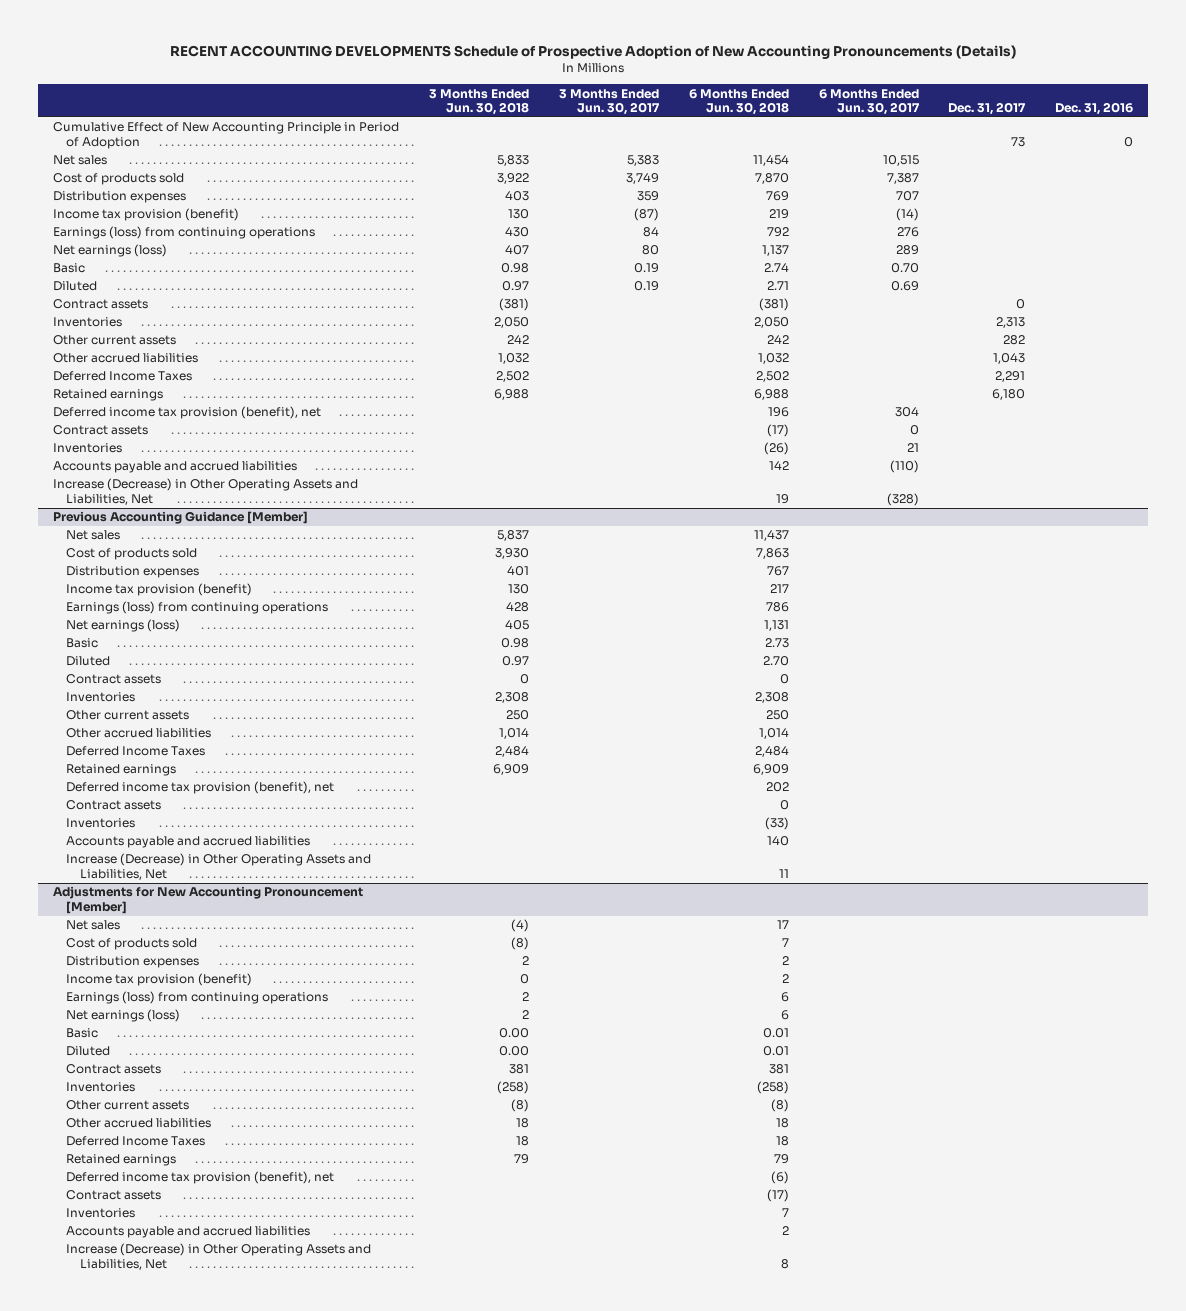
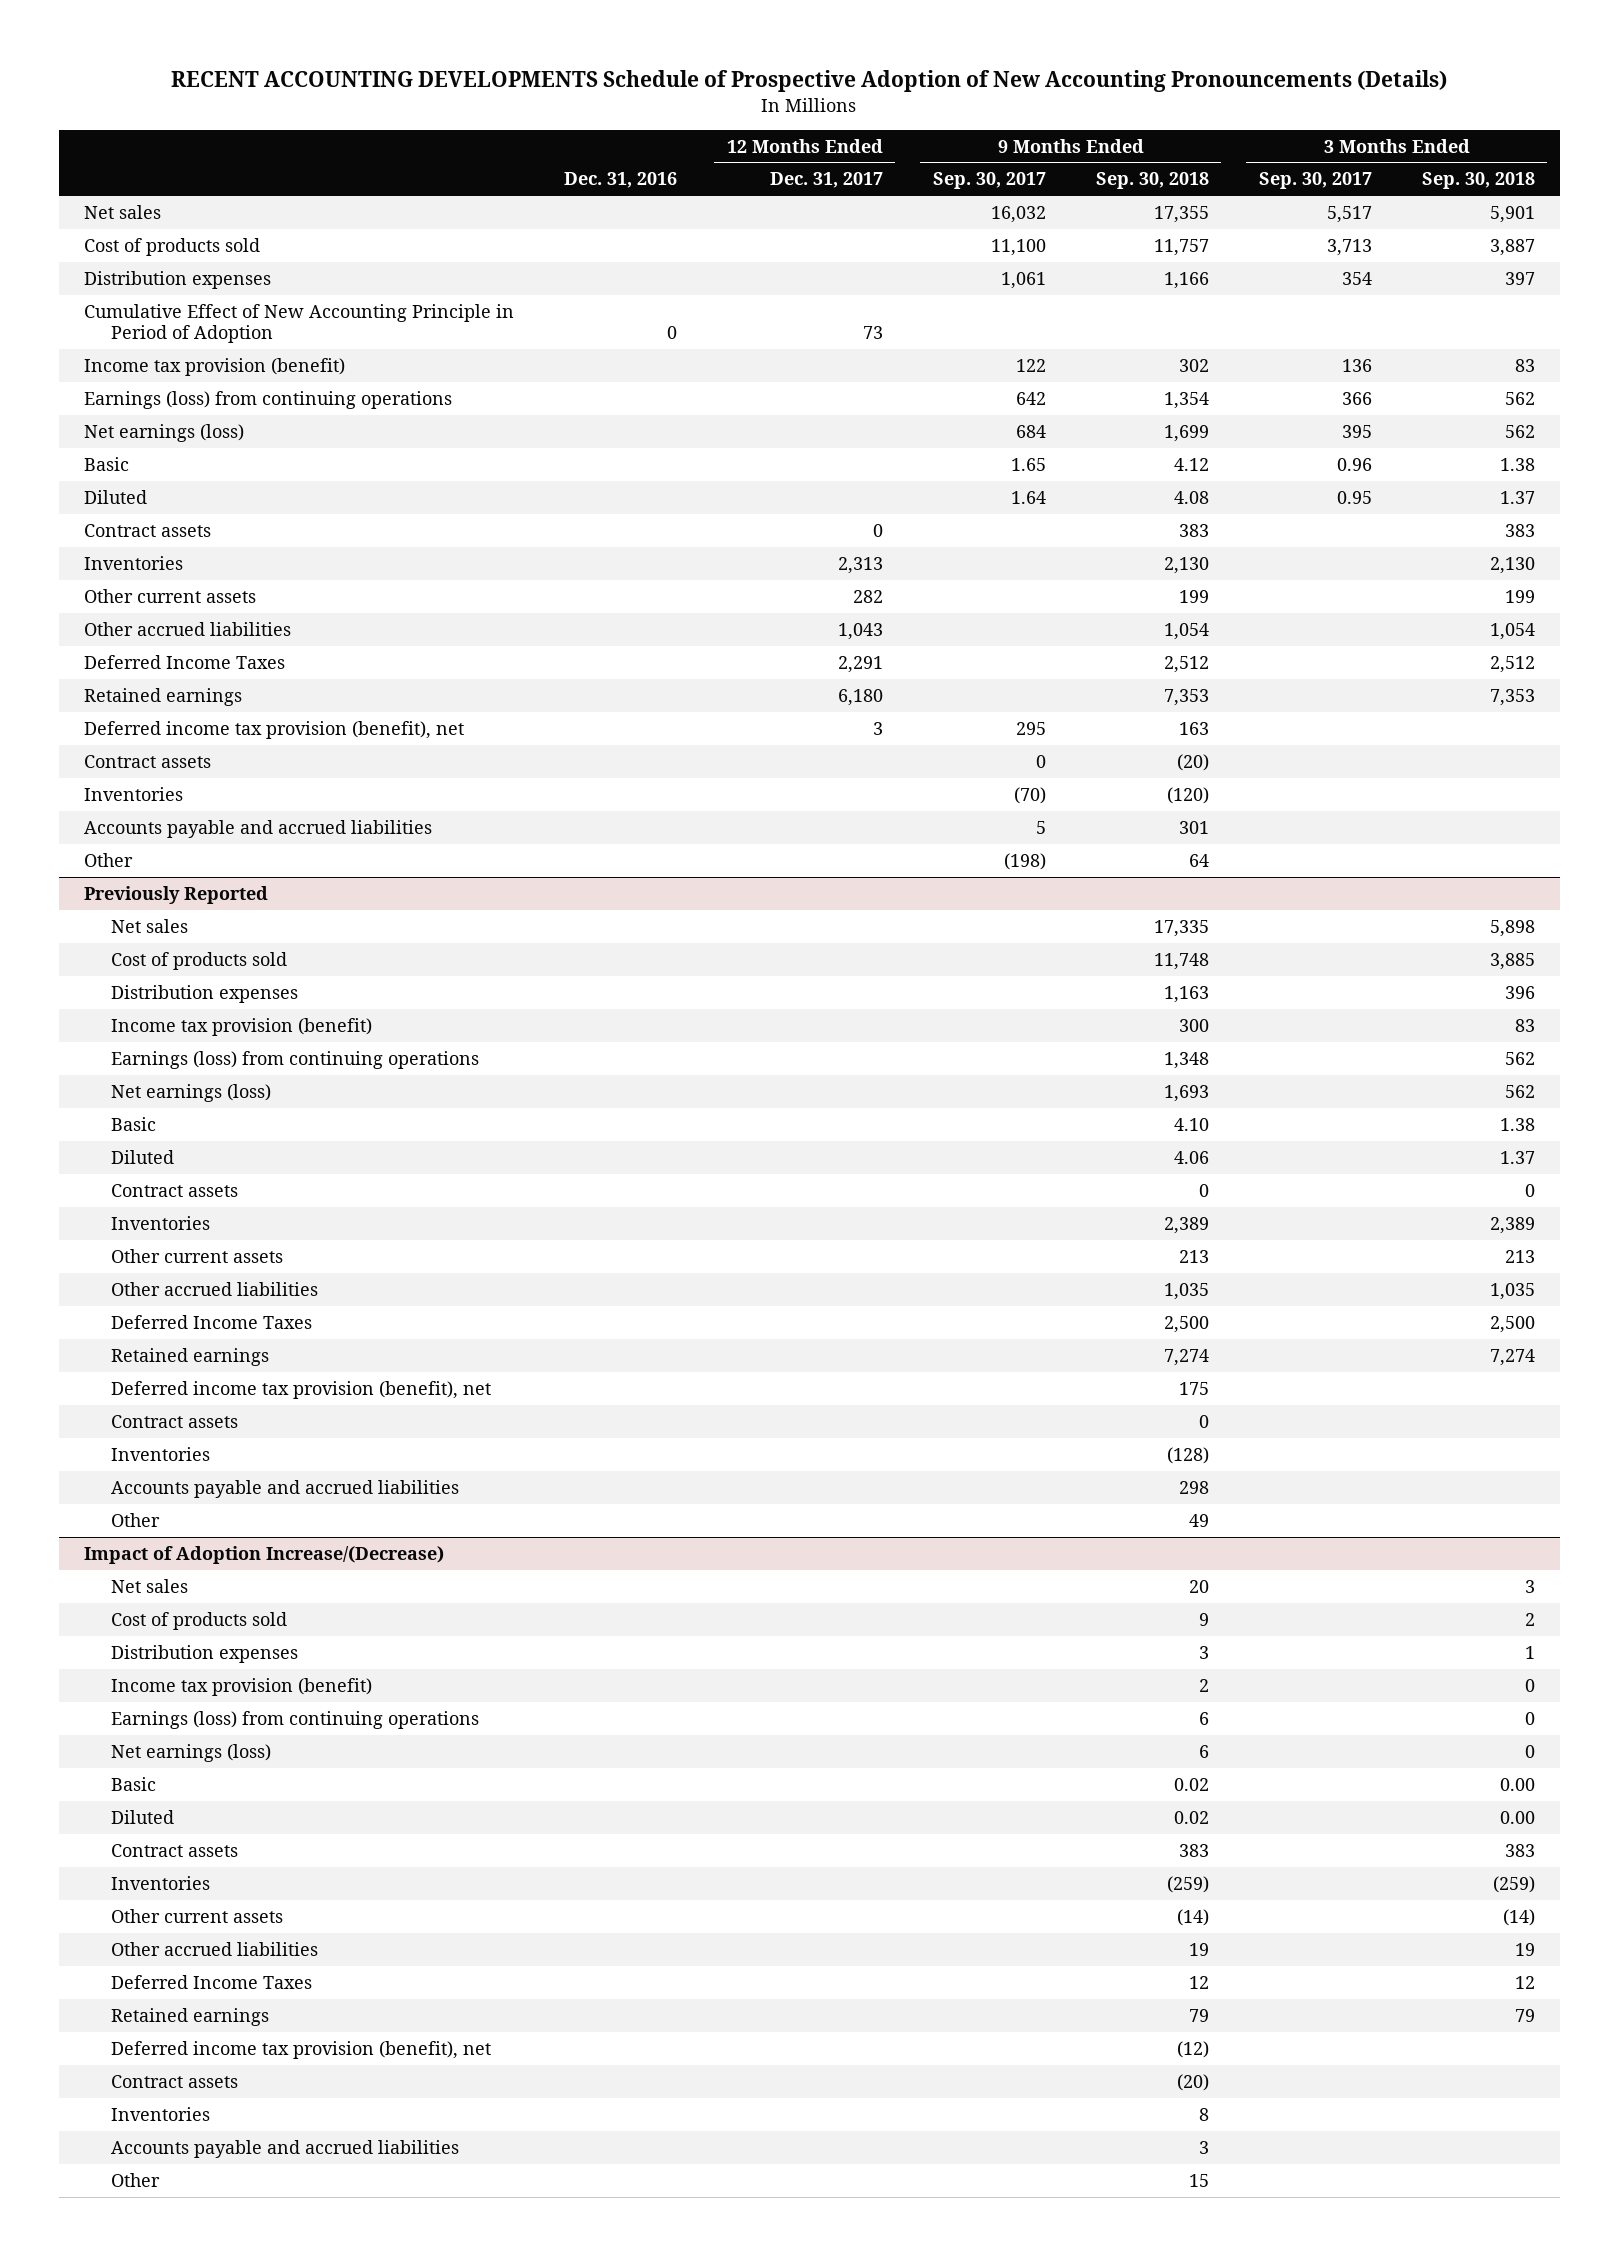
- | 3 Months Ended Jun. 30, 2018 | 3 Months Ended Jun. 30, 2017 | 6 Months Ended Jun. 30, 2018 | 6 Months Ended Jun. 30, 2017 | Dec. 31, 2017 | Dec. 31, 2016
+ | Dec. 31, 2016 | 12 Months Ended Dec. 31, 2017 | 9 Months Ended Sep. 30, 2017 | 9 Months Ended Sep. 30, 2018 | 3 Months Ended Sep. 30, 2017 | 3 Months Ended Sep. 30, 2018
moved down: Cumulative Effect of New Accounting Principle in Period of Adoption | 0 | 73 | | | |
- Increase (Decrease) in Other Operating Assets and Liabilities, Net | | | 19 | (328) | |
- Previous Accounting Guidance [Member]
+ Other | | | (198) | 64 | |
+ Previously Reported
- Increase (Decrease) in Other Operating Assets and Liabilities, Net | | | 11 | | |
- Adjustments for New Accounting Pronouncement [Member]
+ Other | | | | 49 | |
+ Impact of Adoption Increase/(Decrease)
- Increase (Decrease) in Other Operating Assets and Liabilities, Net | | | 8 | | |
+ Other | | | | 15 | |

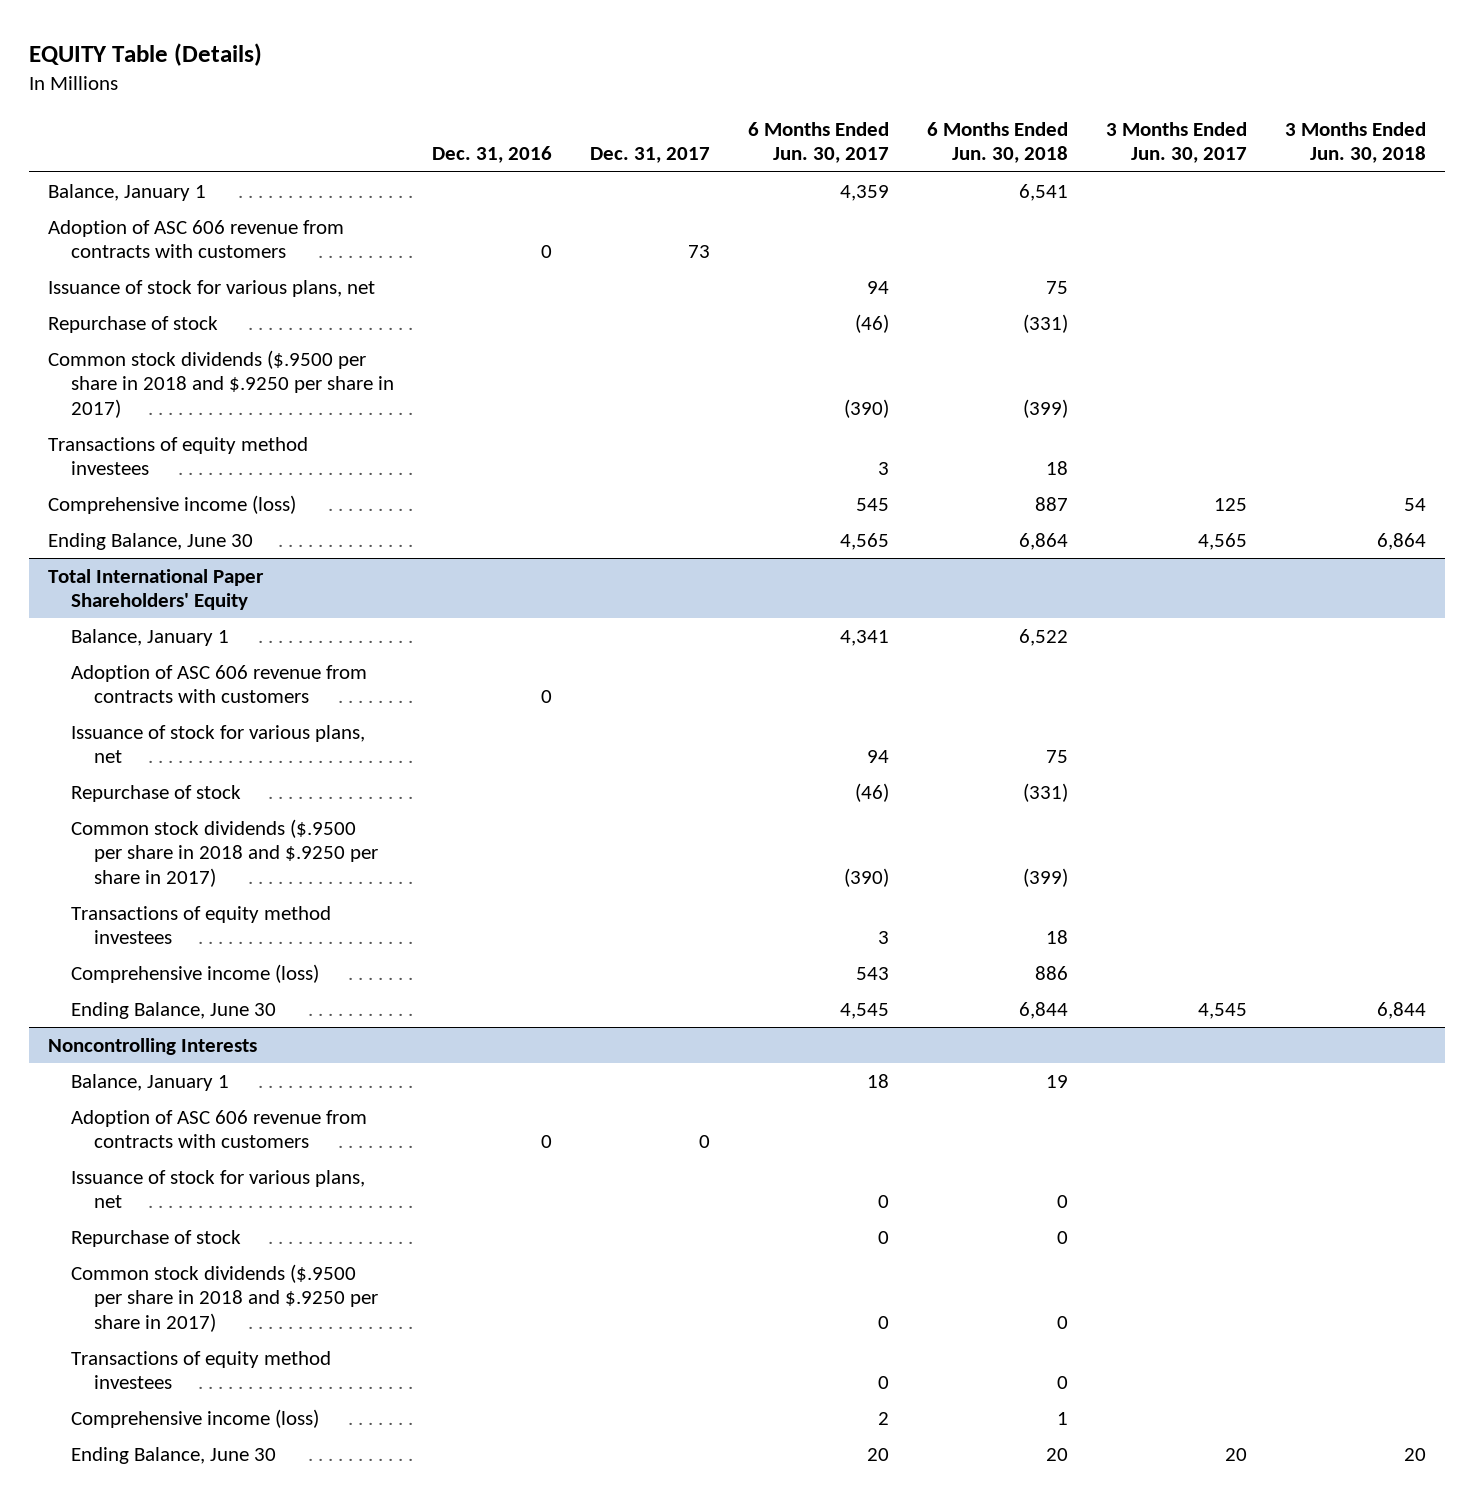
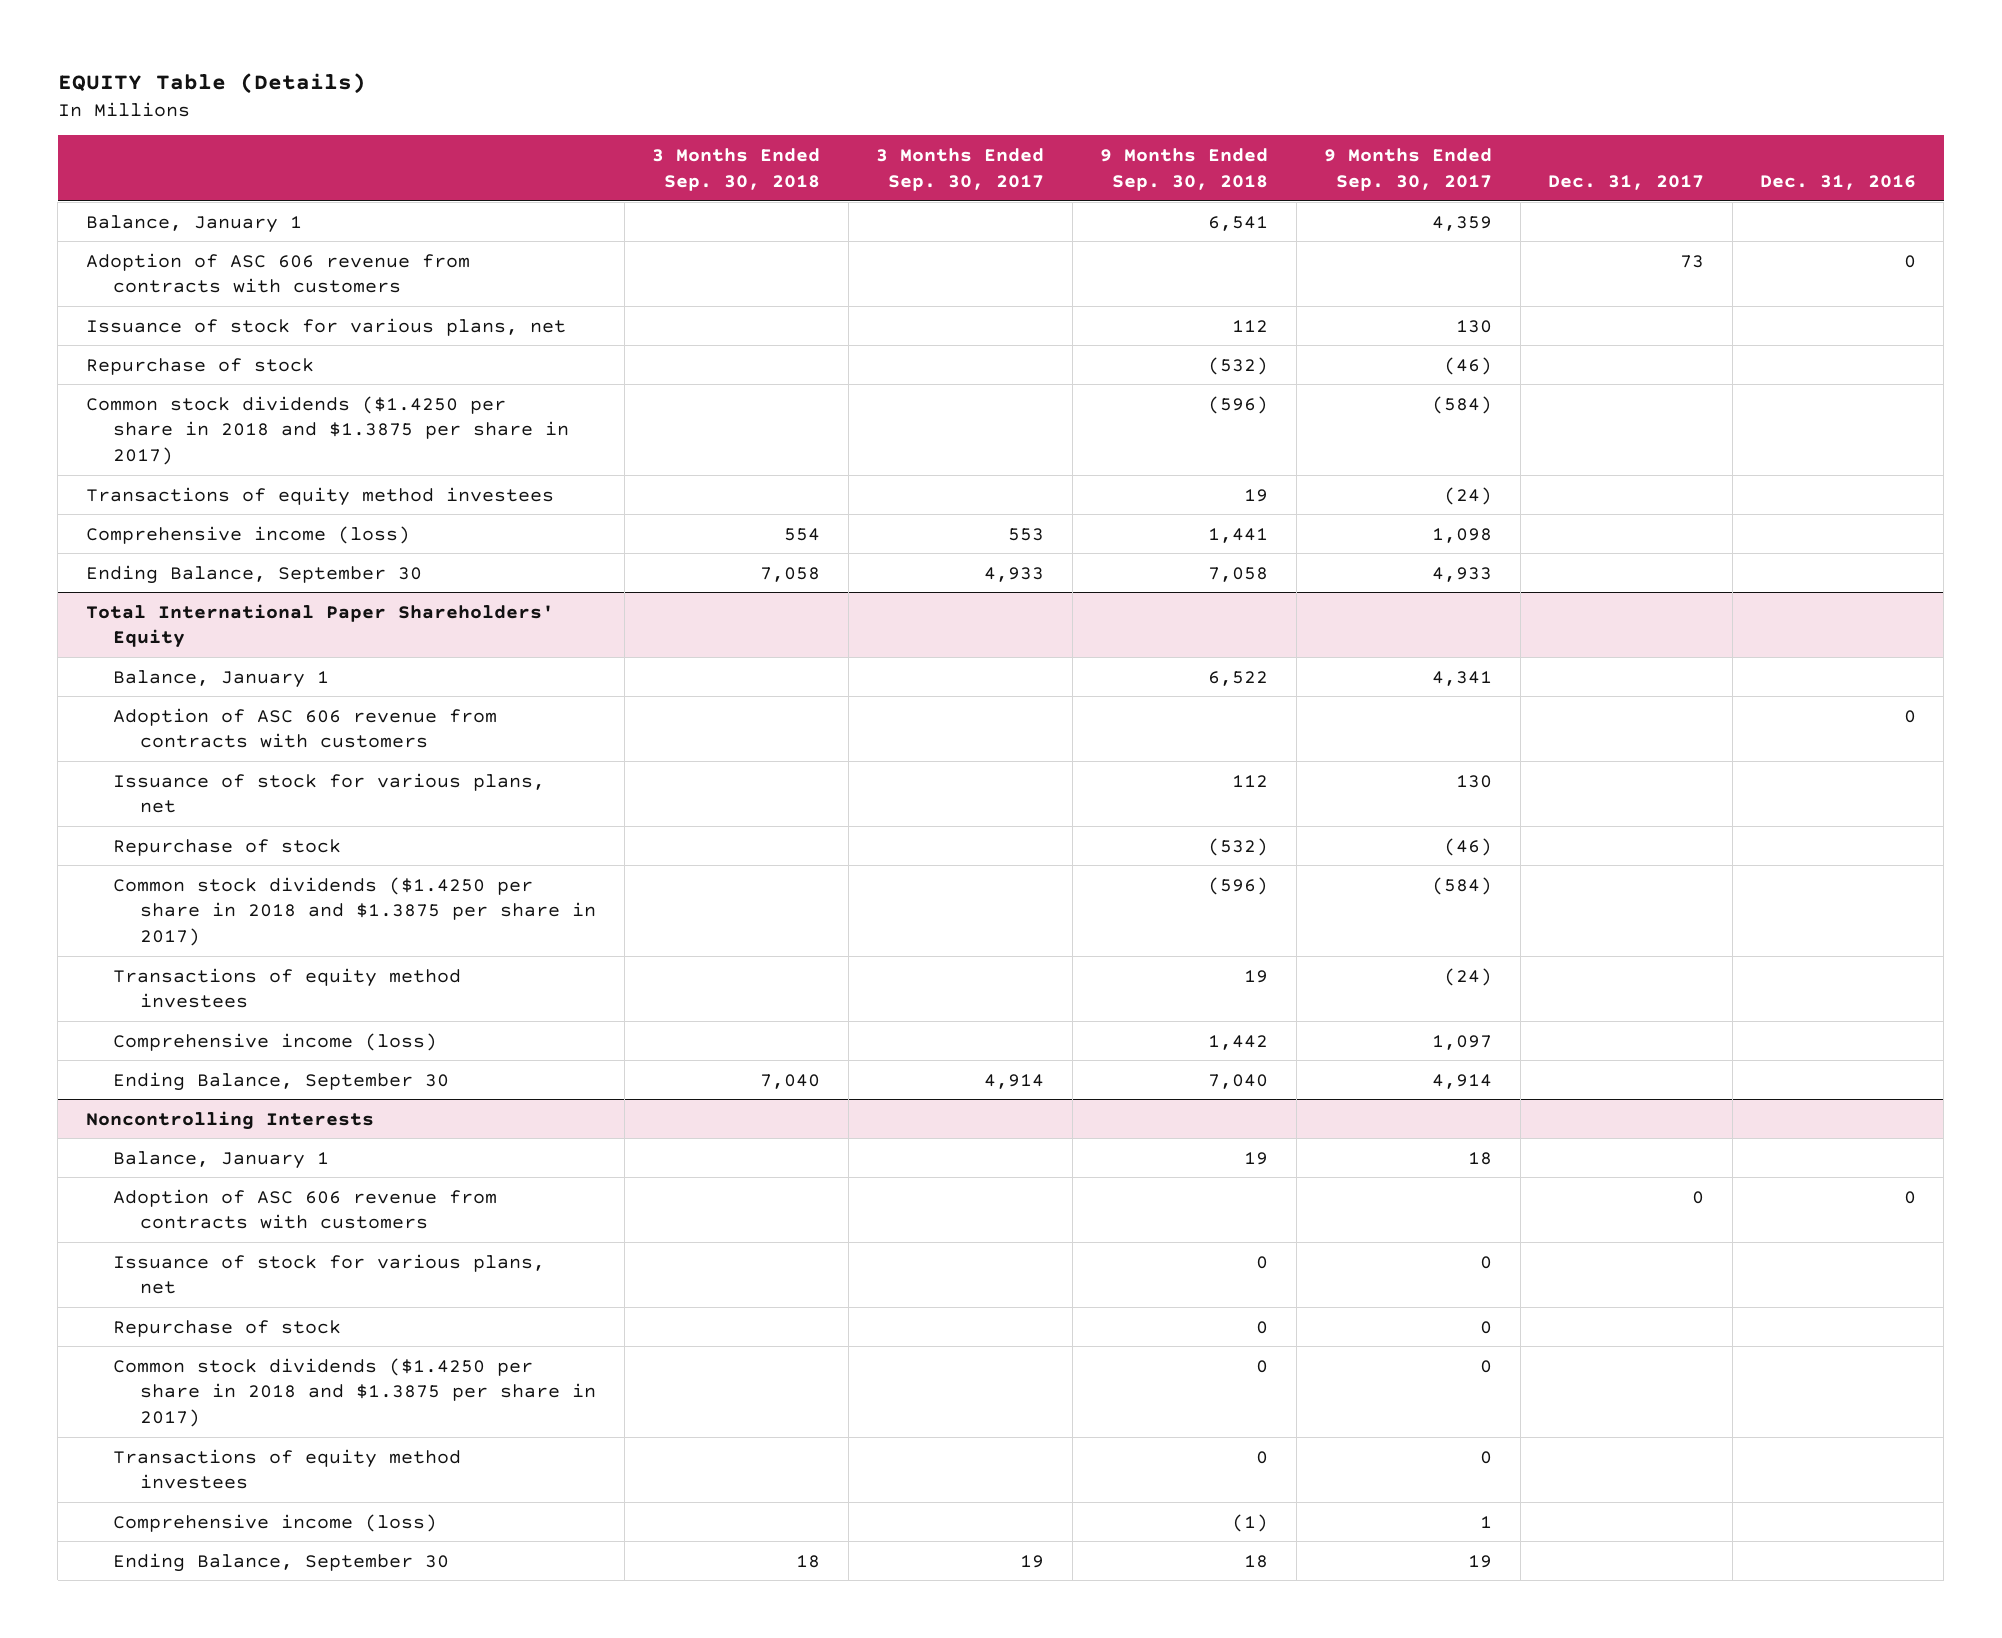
- | Dec. 31, 2016 | Dec. 31, 2017 | 6 Months Ended Jun. 30, 2017 | 6 Months Ended Jun. 30, 2018 | 3 Months Ended Jun. 30, 2017 | 3 Months Ended Jun. 30, 2018
+ | 3 Months Ended Sep. 30, 2018 | 3 Months Ended Sep. 30, 2017 | 9 Months Ended Sep. 30, 2018 | 9 Months Ended Sep. 30, 2017 | Dec. 31, 2017 | Dec. 31, 2016
- Common stock dividends ($.9500 per share in 2018 and $.9250 per share in 2017) | | | (390) | (399) | |
+ Common stock dividends ($1.4250 per share in 2018 and $1.3875 per share in 2017) | | | (596) | (584) | |
- Ending Balance, June 30 | | | 4,565 | 6,864 | 4,565 | 6,864
+ Ending Balance, September 30 | 7,058 | 4,933 | 7,058 | 4,933 | |
@ Total International Paper Shareholders' Equity
- Common stock dividends ($.9500 per share in 2018 and $.9250 per share in 2017) | | | (390) | (399) | |
+ Common stock dividends ($1.4250 per share in 2018 and $1.3875 per share in 2017) | | | (596) | (584) | |
- Ending Balance, June 30 | | | 4,545 | 6,844 | 4,545 | 6,844
+ Ending Balance, September 30 | 7,040 | 4,914 | 7,040 | 4,914 | |
@ Noncontrolling Interests
- Common stock dividends ($.9500 per share in 2018 and $.9250 per share in 2017) | | | 0 | 0 | |
+ Common stock dividends ($1.4250 per share in 2018 and $1.3875 per share in 2017) | | | 0 | 0 | |
- Ending Balance, June 30 | | | 20 | 20 | 20 | 20
+ Ending Balance, September 30 | 18 | 19 | 18 | 19 | |

